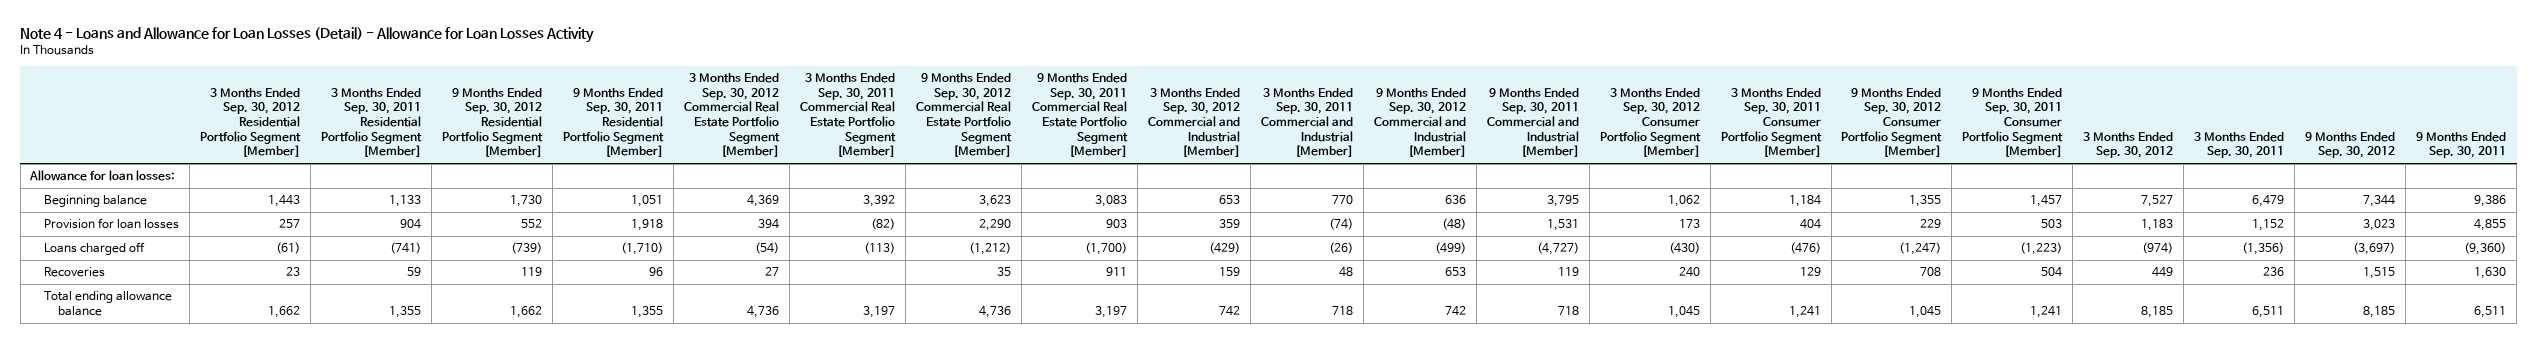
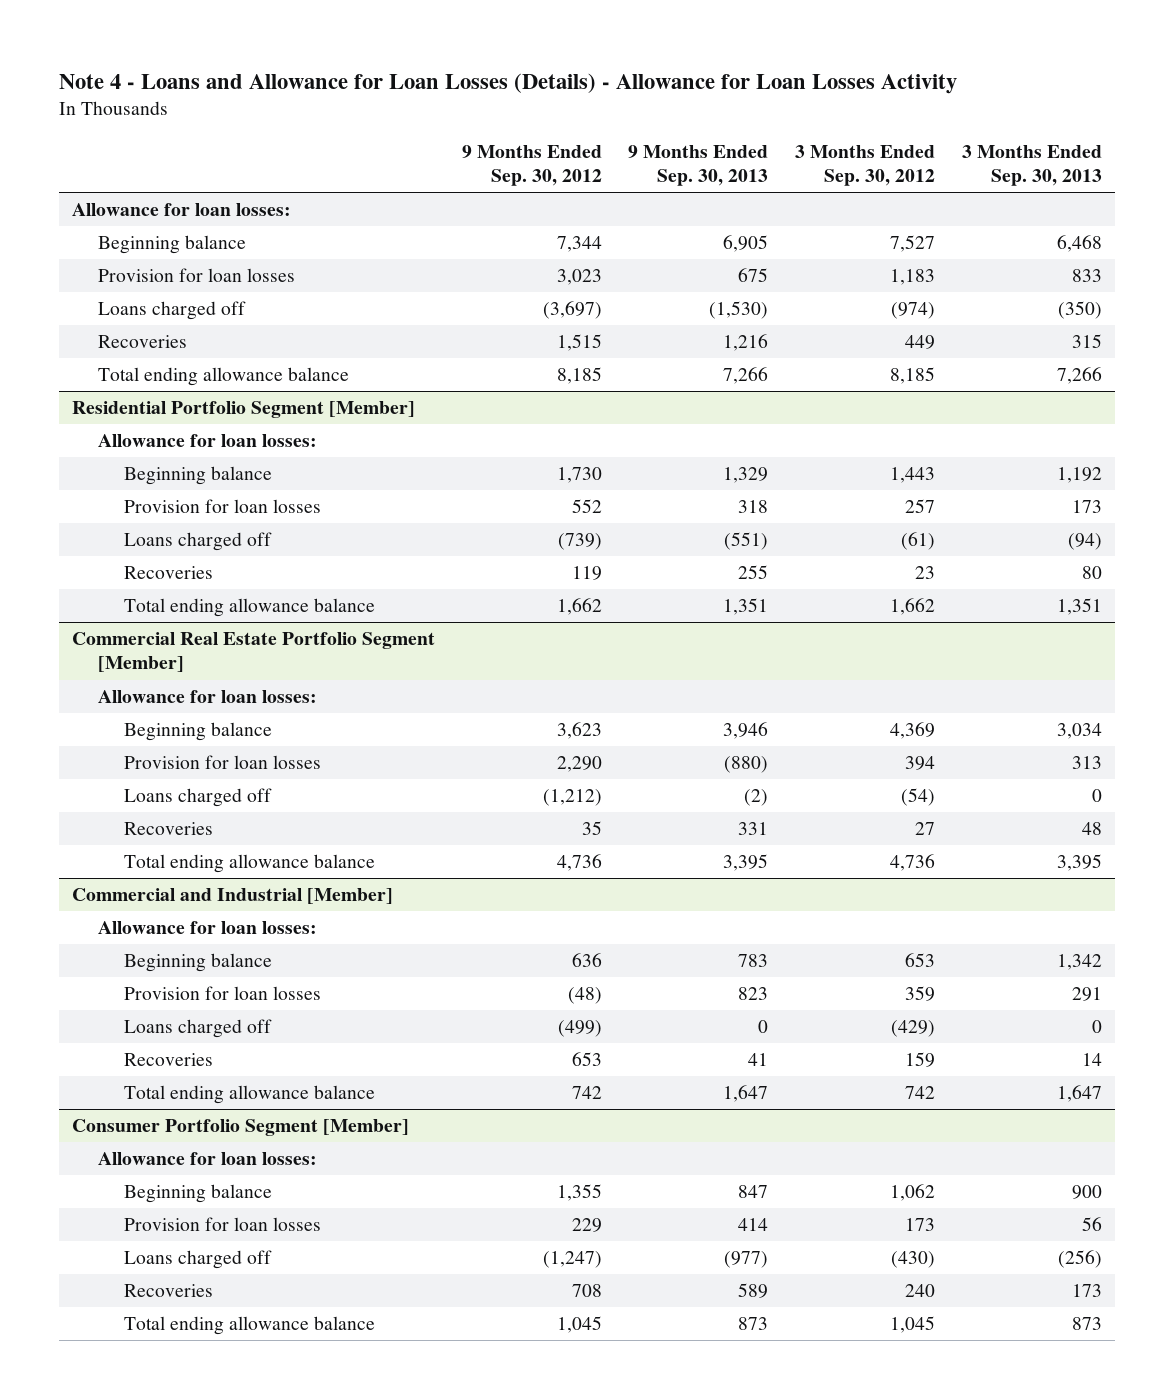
- Note 4 - Loans and Allowance for Loan Losses (Detail) - Allowance for Loan Losses Activity
+ Note 4 - Loans and Allowance for Loan Losses (Details) - Allowance for Loan Losses Activity
- | 3 Months Ended Sep. 30, 2012 Residential Portfolio Segment [Member] | 3 Months Ended Sep. 30, 2011 Residential Portfolio Segment [Member] | 9 Months Ended Sep. 30, 2012 Residential Portfolio Segment [Member] | 9 Months Ended Sep. 30, 2011 Residential Portfolio Segment [Member] | 3 Months Ended Sep. 30, 2012 Commercial Real Estate Portfolio Segment [Member] | 3 Months Ended Sep. 30, 2011 Commercial Real Estate Portfolio Segment [Member] | 9 Months Ended Sep. 30, 2012 Commercial Real Estate Portfolio Segment [Member] | 9 Months Ended Sep. 30, 2011 Commercial Real Estate Portfolio Segment [Member] | 3 Months Ended Sep. 30, 2012 Commercial and Industrial [Member] | 3 Months Ended Sep. 30, 2011 Commercial and Industrial [Member] | 9 Months Ended Sep. 30, 2012 Commercial and Industrial [Member] | 9 Months Ended Sep. 30, 2011 Commercial and Industrial [Member] | 3 Months Ended Sep. 30, 2012 Consumer Portfolio Segment [Member] | 3 Months Ended Sep. 30, 2011 Consumer Portfolio Segment [Member] | 9 Months Ended Sep. 30, 2012 Consumer Portfolio Segment [Member] | 9 Months Ended Sep. 30, 2011 Consumer Portfolio Segment [Member] | 3 Months Ended Sep. 30, 2012 | 3 Months Ended Sep. 30, 2011 | 9 Months Ended Sep. 30, 2012 | 9 Months Ended Sep. 30, 2011
+ | 9 Months Ended Sep. 30, 2012 | 9 Months Ended Sep. 30, 2013 | 3 Months Ended Sep. 30, 2012 | 3 Months Ended Sep. 30, 2013
+ Residential Portfolio Segment [Member]
+ Allowance for loan losses:
+ Beginning balance | 1,730 | 1,329 | 1,443 | 1,192
+ Provision for loan losses | 552 | 318 | 257 | 173
+ Loans charged off | (739) | (551) | (61) | (94)
+ Recoveries | 119 | 255 | 23 | 80
+ Total ending allowance balance | 1,662 | 1,351 | 1,662 | 1,351
+ Commercial Real Estate Portfolio Segment [Member]
+ Allowance for loan losses:
+ Beginning balance | 3,623 | 3,946 | 4,369 | 3,034
+ Provision for loan losses | 2,290 | (880) | 394 | 313
+ Loans charged off | (1,212) | (2) | (54) | 0
+ Recoveries | 35 | 331 | 27 | 48
+ Total ending allowance balance | 4,736 | 3,395 | 4,736 | 3,395
+ Commercial and Industrial [Member]
+ Allowance for loan losses:
+ Beginning balance | 636 | 783 | 653 | 1,342
+ Provision for loan losses | (48) | 823 | 359 | 291
+ Loans charged off | (499) | 0 | (429) | 0
+ Recoveries | 653 | 41 | 159 | 14
+ Total ending allowance balance | 742 | 1,647 | 742 | 1,647
+ Consumer Portfolio Segment [Member]
+ Allowance for loan losses:
+ Beginning balance | 1,355 | 847 | 1,062 | 900
+ Provision for loan losses | 229 | 414 | 173 | 56
+ Loans charged off | (1,247) | (977) | (430) | (256)
+ Recoveries | 708 | 589 | 240 | 173
+ Total ending allowance balance | 1,045 | 873 | 1,045 | 873

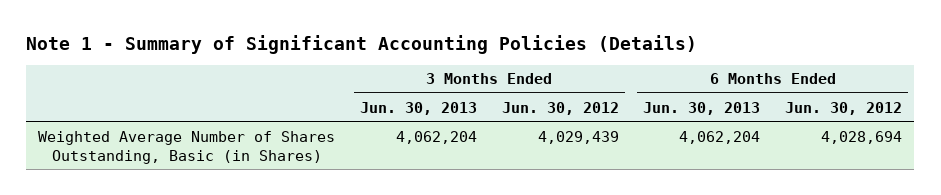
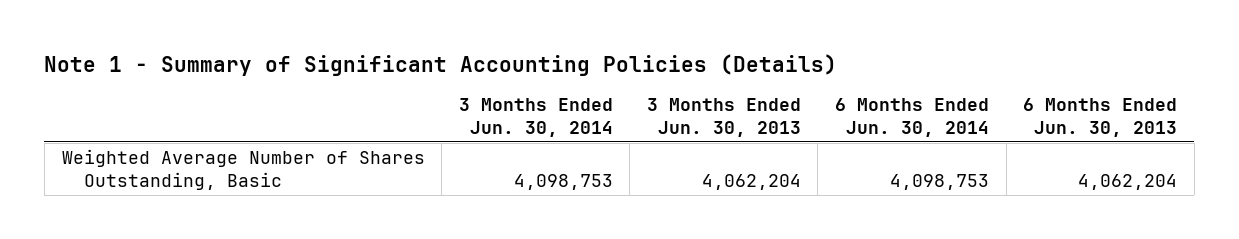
- | 3 Months Ended Jun. 30, 2013 | 3 Months Ended Jun. 30, 2012 | 6 Months Ended Jun. 30, 2013 | 6 Months Ended Jun. 30, 2012
+ | 3 Months Ended Jun. 30, 2014 | 3 Months Ended Jun. 30, 2013 | 6 Months Ended Jun. 30, 2014 | 6 Months Ended Jun. 30, 2013
- Weighted Average Number of Shares Outstanding, Basic (in Shares) | 4,062,204 | 4,029,439 | 4,062,204 | 4,028,694
+ Weighted Average Number of Shares Outstanding, Basic | 4,098,753 | 4,062,204 | 4,098,753 | 4,062,204

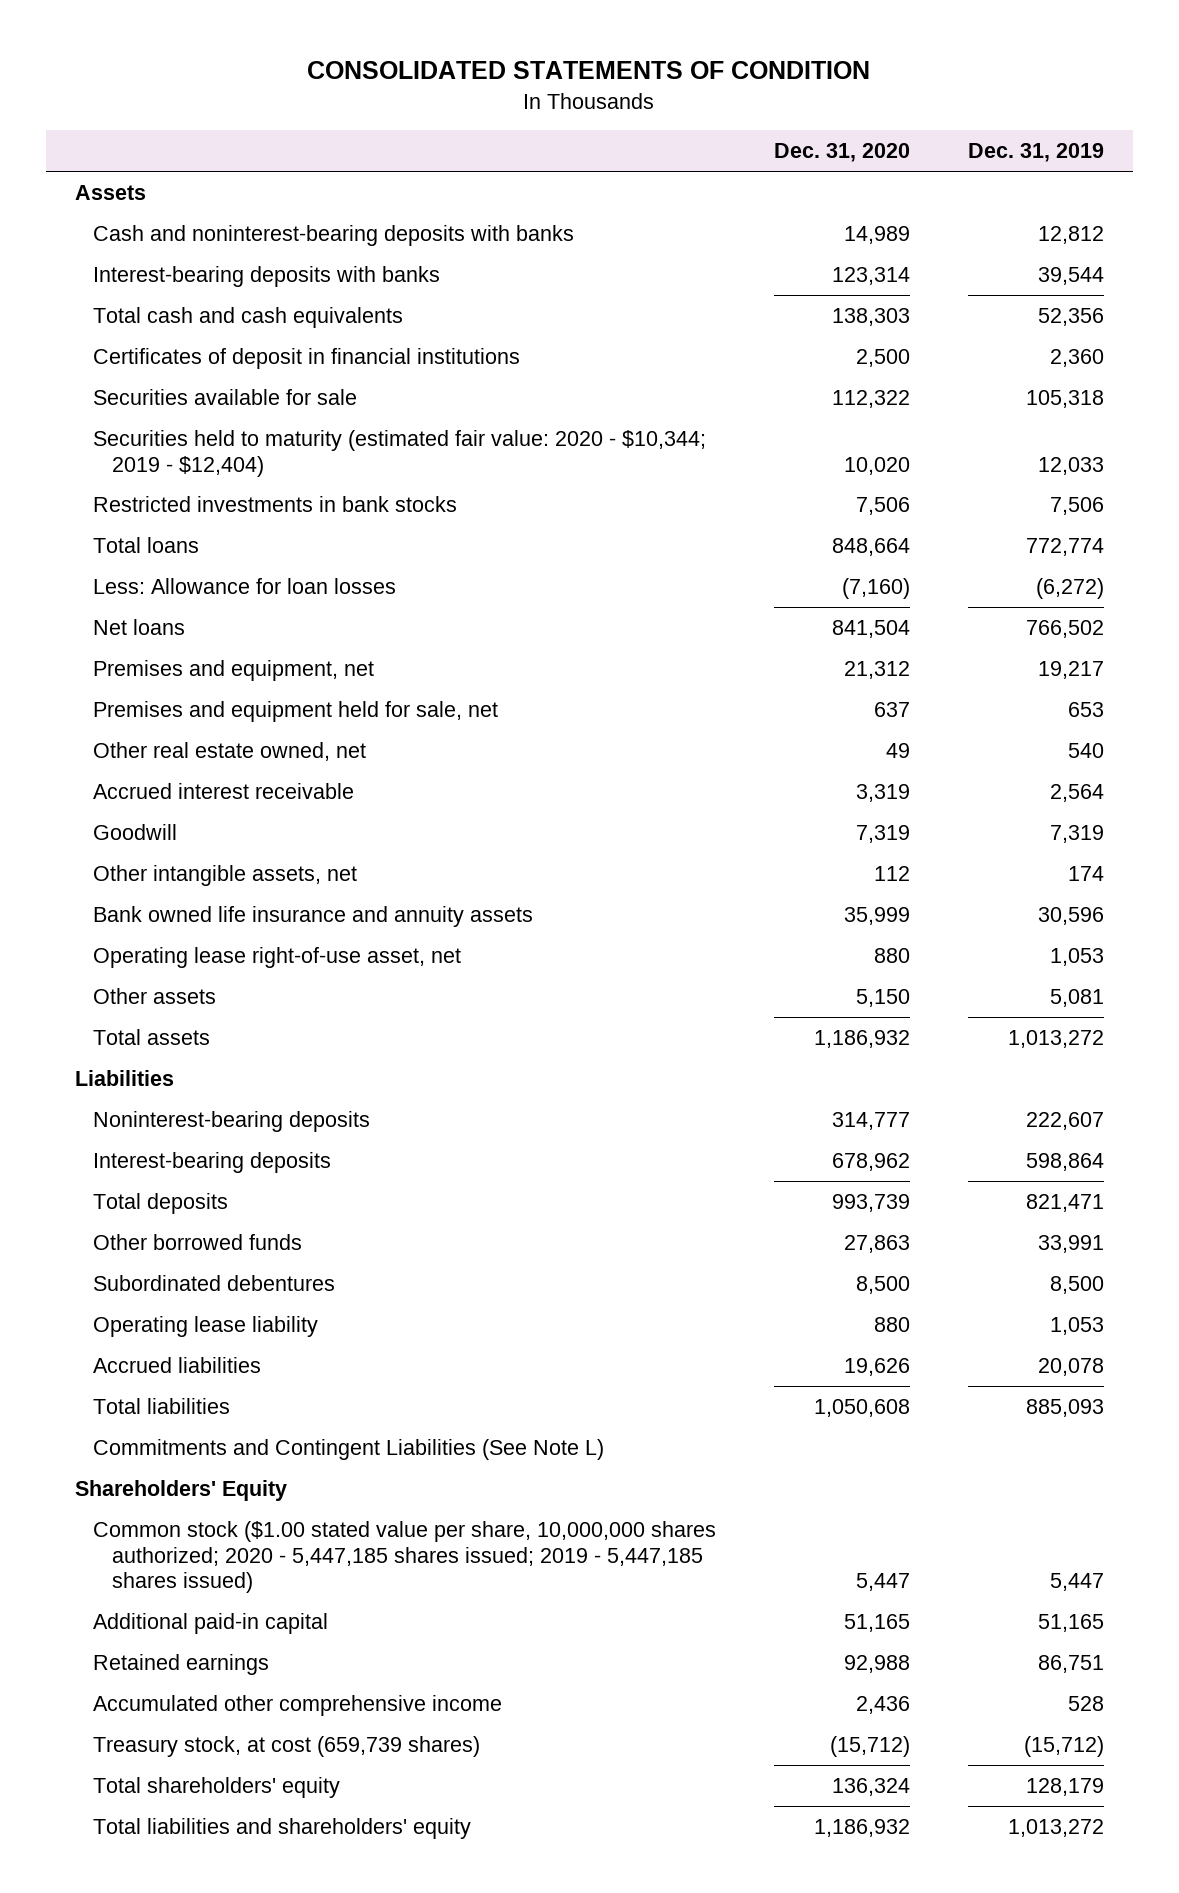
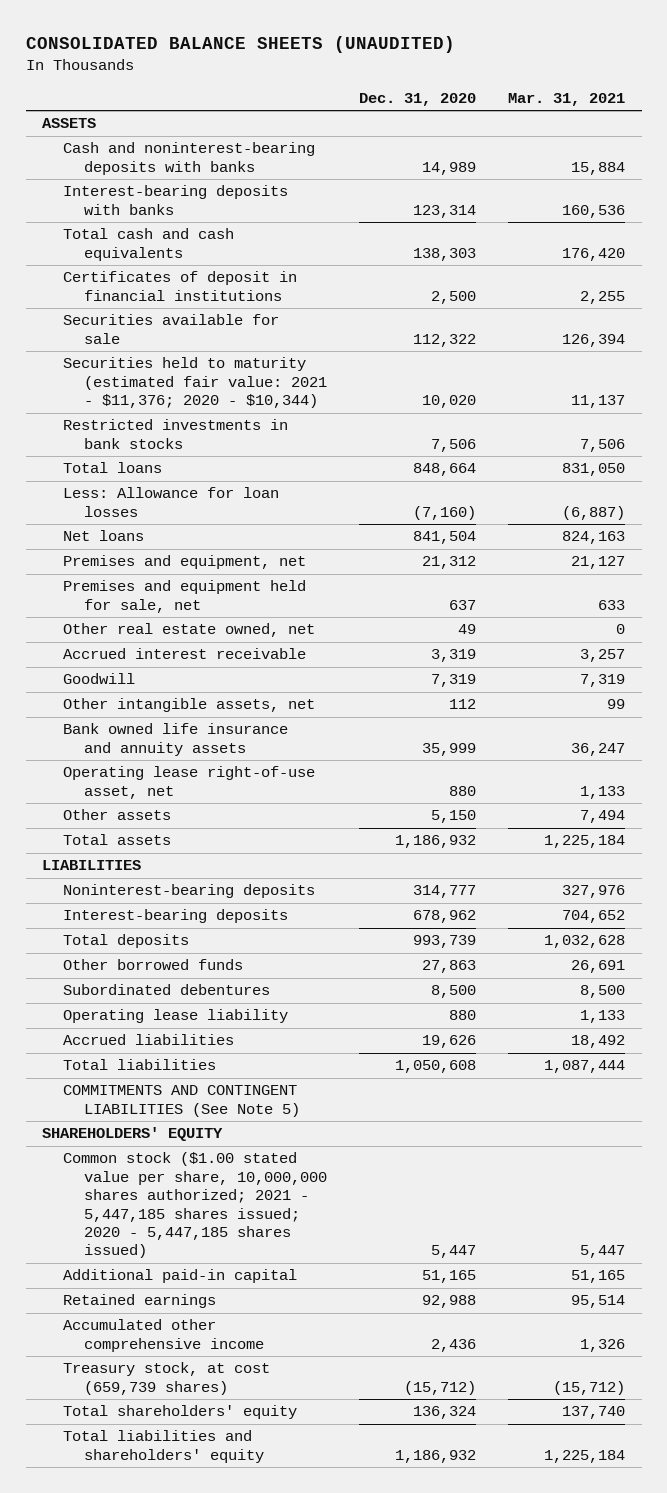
- CONSOLIDATED STATEMENTS OF CONDITION
+ CONSOLIDATED BALANCE SHEETS (UNAUDITED)
- | Dec. 31, 2020 | Dec. 31, 2019
+ | Dec. 31, 2020 | Mar. 31, 2021
- Assets
+ ASSETS
- Securities held to maturity (estimated fair value: 2020 - $10,344; 2019 - $12,404) | 10,020 | 12,033
+ Securities held to maturity (estimated fair value: 2021 - $11,376; 2020 - $10,344) | 10,020 | 11,137
- Liabilities
+ LIABILITIES
- Commitments and Contingent Liabilities (See Note L)
- Shareholders' Equity
- Common stock ($1.00 stated value per share, 10,000,000 shares authorized; 2020 - 5,447,185 shares issued; 2019 - 5,447,185 shares issued) | 5,447 | 5,447
+ COMMITMENTS AND CONTINGENT LIABILITIES (See Note 5)
+ SHAREHOLDERS' EQUITY
+ Common stock ($1.00 stated value per share, 10,000,000 shares authorized; 2021 - 5,447,185 shares issued; 2020 - 5,447,185 shares issued) | 5,447 | 5,447

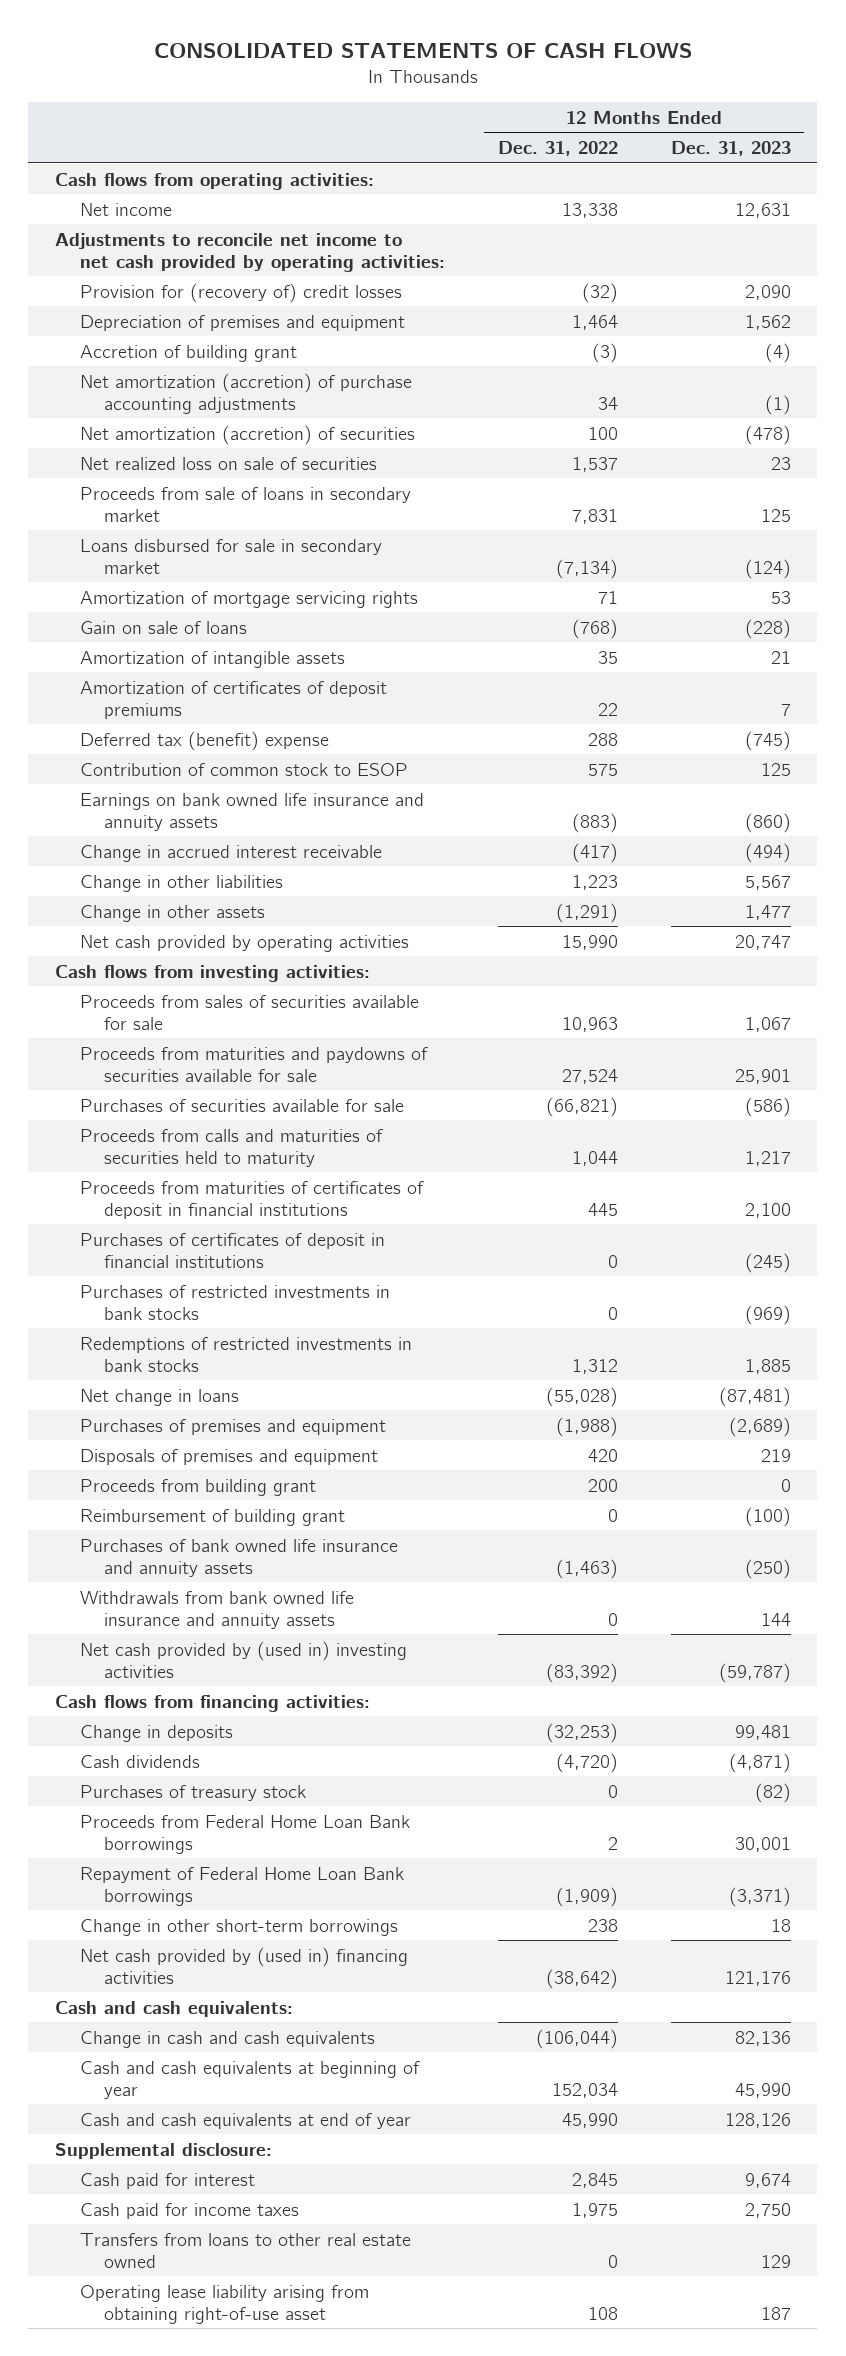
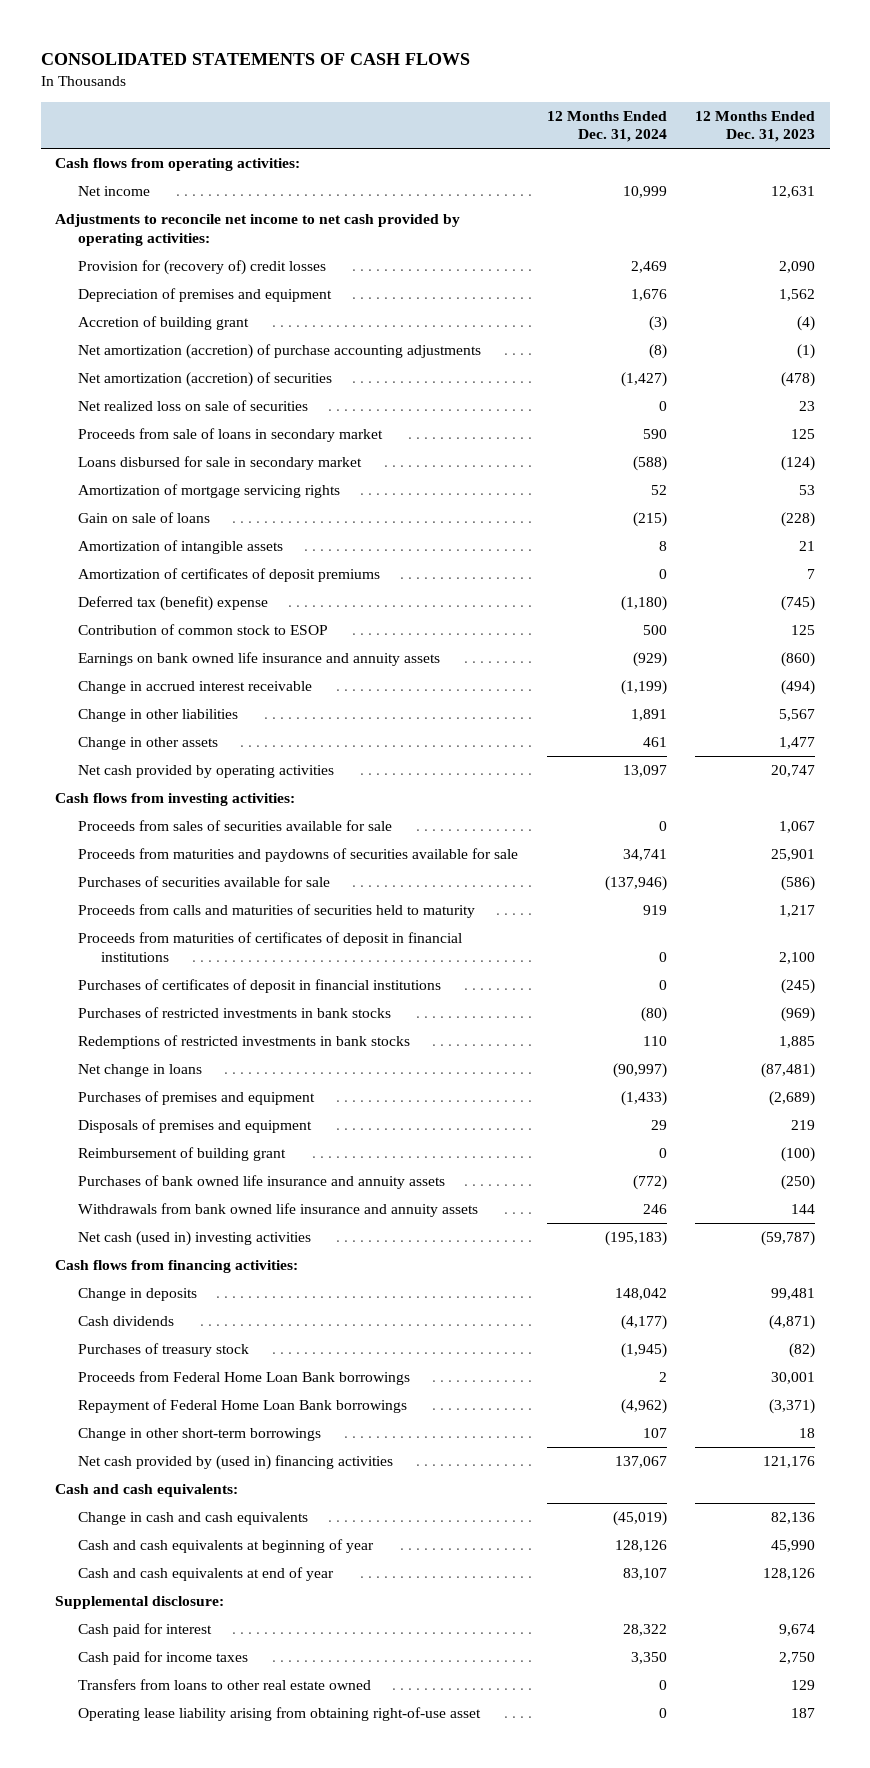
- | 12 Months Ended Dec. 31, 2022 | 12 Months Ended Dec. 31, 2023
+ | 12 Months Ended Dec. 31, 2024 | 12 Months Ended Dec. 31, 2023
- Proceeds from building grant | 200 | 0
- Net cash provided by (used in) investing activities | (83,392) | (59,787)
+ Net cash (used in) investing activities | (195,183) | (59,787)

